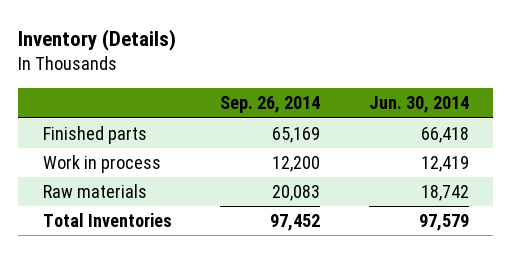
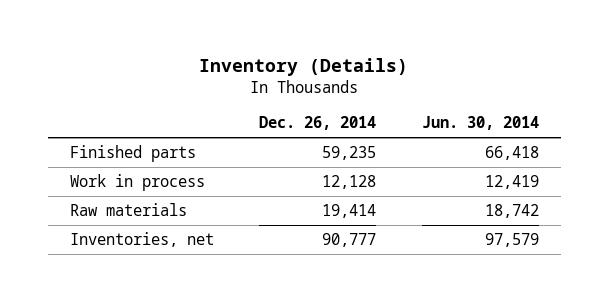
- | Sep. 26, 2014 | Jun. 30, 2014
+ | Dec. 26, 2014 | Jun. 30, 2014
- Total Inventories | 97,452 | 97,579
+ Inventories, net | 90,777 | 97,579

